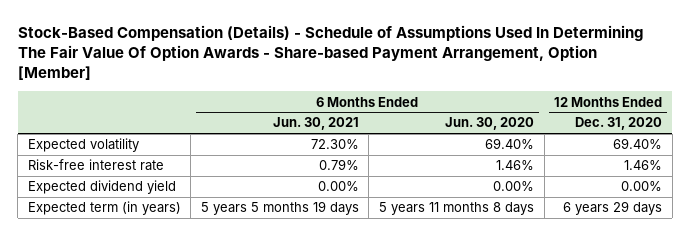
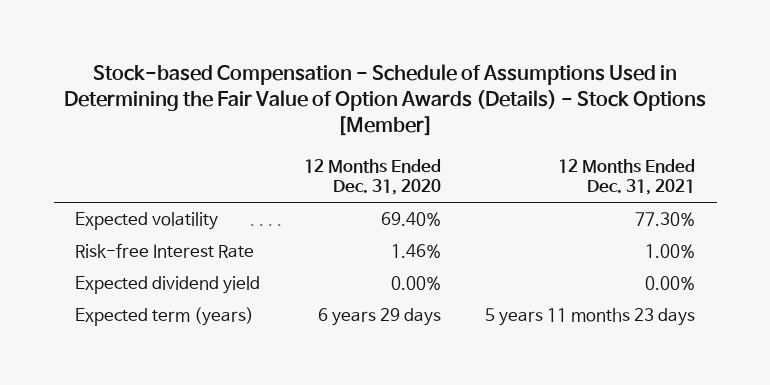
- Stock-Based Compensation (Details) - Schedule of Assumptions Used In Determining The Fair Value Of Option Awards - Share-based Payment Arrangement, Option [Member]
+ Stock-based Compensation - Schedule of Assumptions Used in Determining the Fair Value of Option Awards (Details) - Stock Options [Member]
- | 6 Months Ended Jun. 30, 2021 | 6 Months Ended Jun. 30, 2020 | 12 Months Ended Dec. 31, 2020
+ | 12 Months Ended Dec. 31, 2020 | 12 Months Ended Dec. 31, 2021
- Risk-free interest rate | 0.79% | 1.46% | 1.46%
+ Risk-free Interest Rate | 1.46% | 1.00%
- Expected term (in years) | 5 years 5 months 19 days | 5 years 11 months 8 days | 6 years 29 days
+ Expected term (years) | 6 years 29 days | 5 years 11 months 23 days

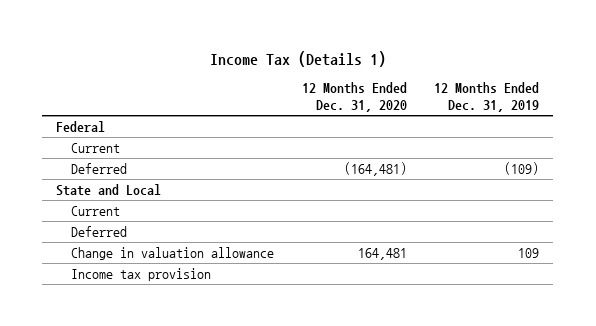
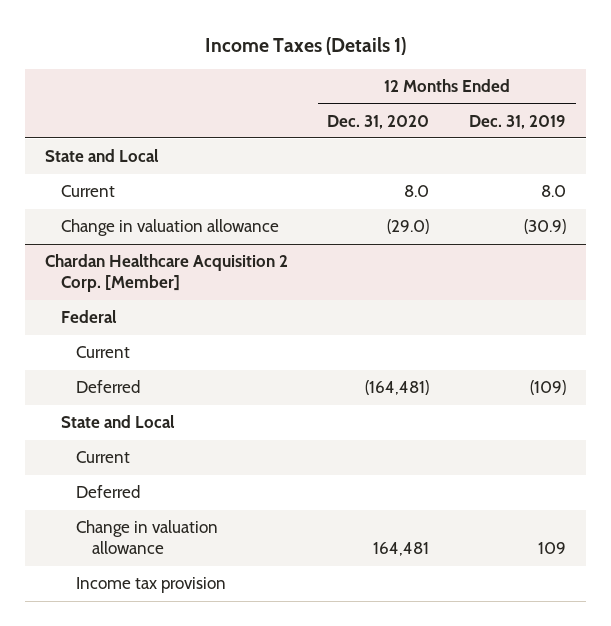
- Income Tax (Details 1)
+ Income Taxes (Details 1)
+ State and Local
+ Current | 8.0 | 8.0
+ Change in valuation allowance | (29.0) | (30.9)
+ Chardan Healthcare Acquisition 2 Corp. [Member]

